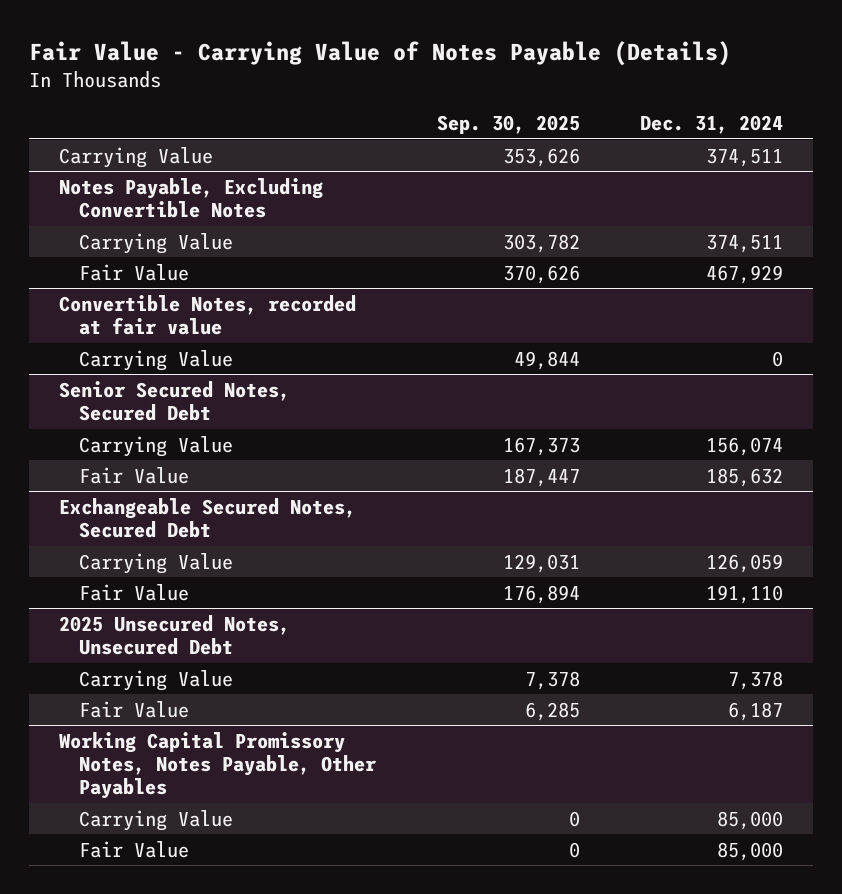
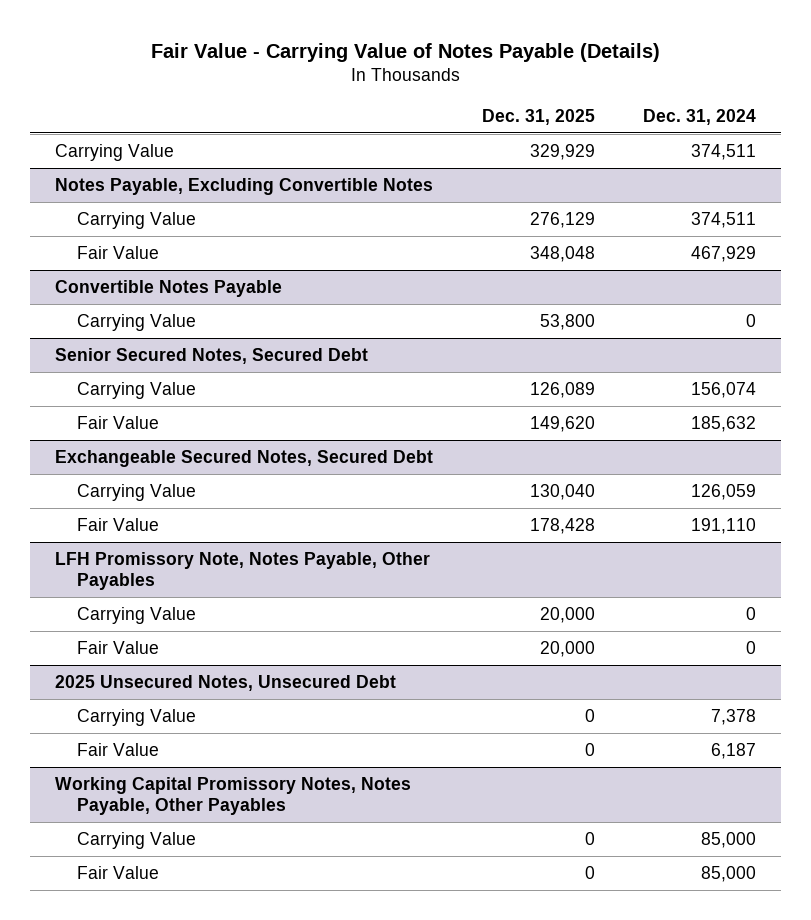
- | Sep. 30, 2025 | Dec. 31, 2024
+ | Dec. 31, 2025 | Dec. 31, 2024
- Convertible Notes, recorded at fair value
+ Convertible Notes Payable
+ LFH Promissory Note, Notes Payable, Other Payables
+ Carrying Value | 20,000 | 0
+ Fair Value | 20,000 | 0

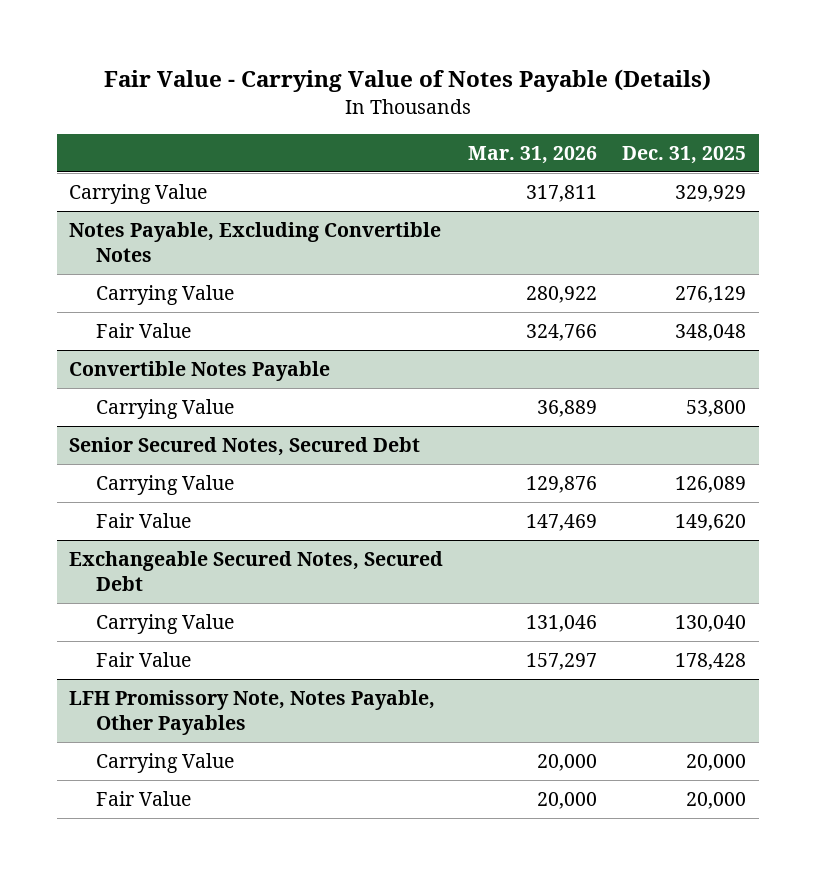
- | Dec. 31, 2025 | Dec. 31, 2024
+ | Mar. 31, 2026 | Dec. 31, 2025
- 2025 Unsecured Notes, Unsecured Debt
- Carrying Value | 0 | 7,378
- Fair Value | 0 | 6,187
- Working Capital Promissory Notes, Notes Payable, Other Payables
- Carrying Value | 0 | 85,000
- Fair Value | 0 | 85,000

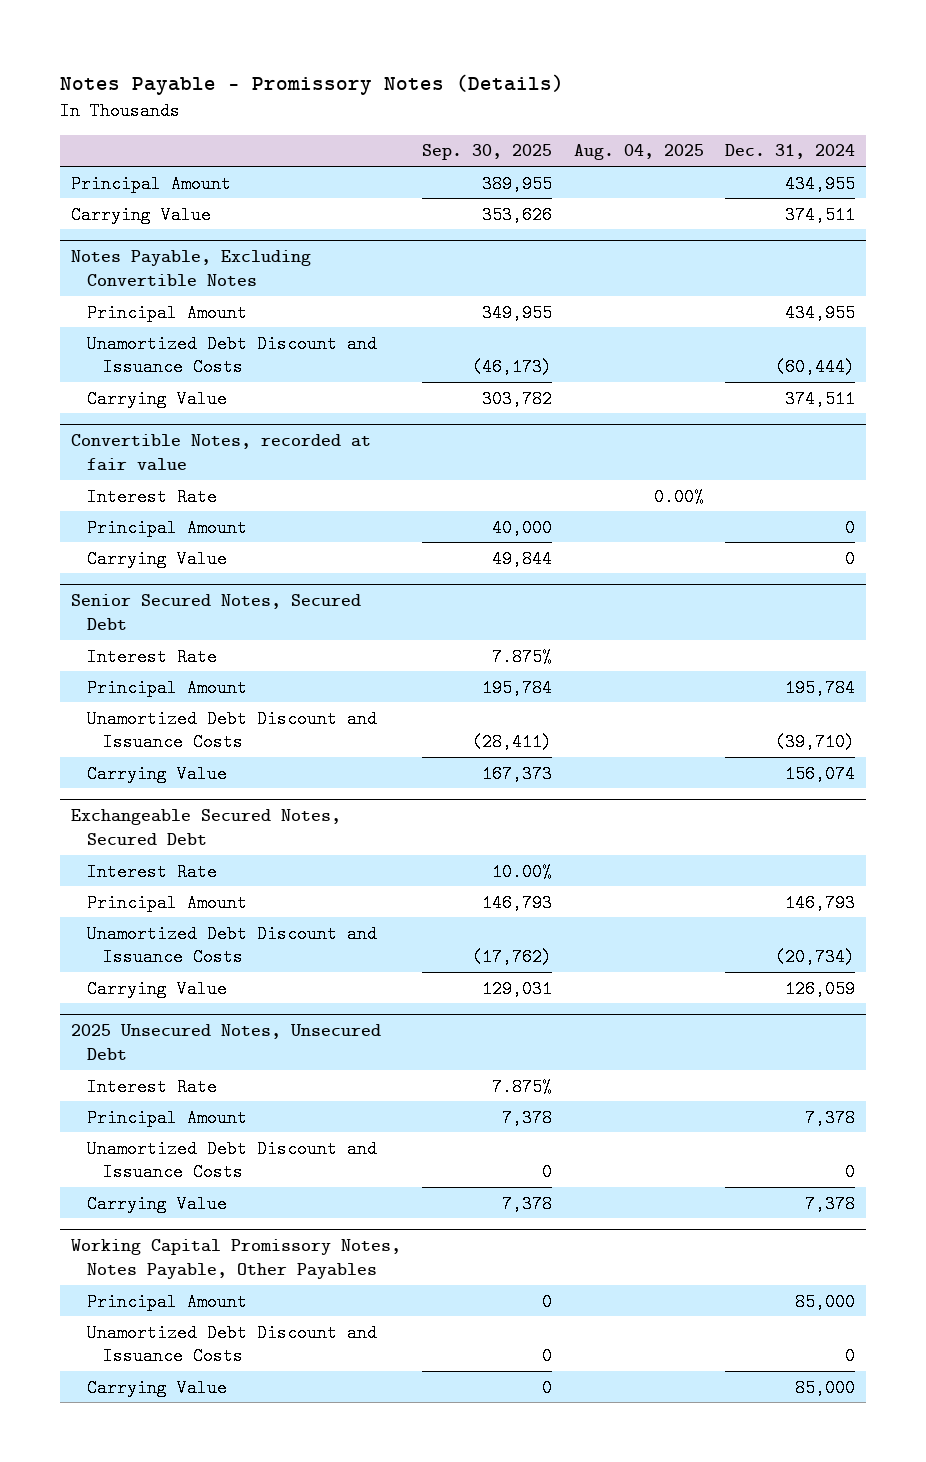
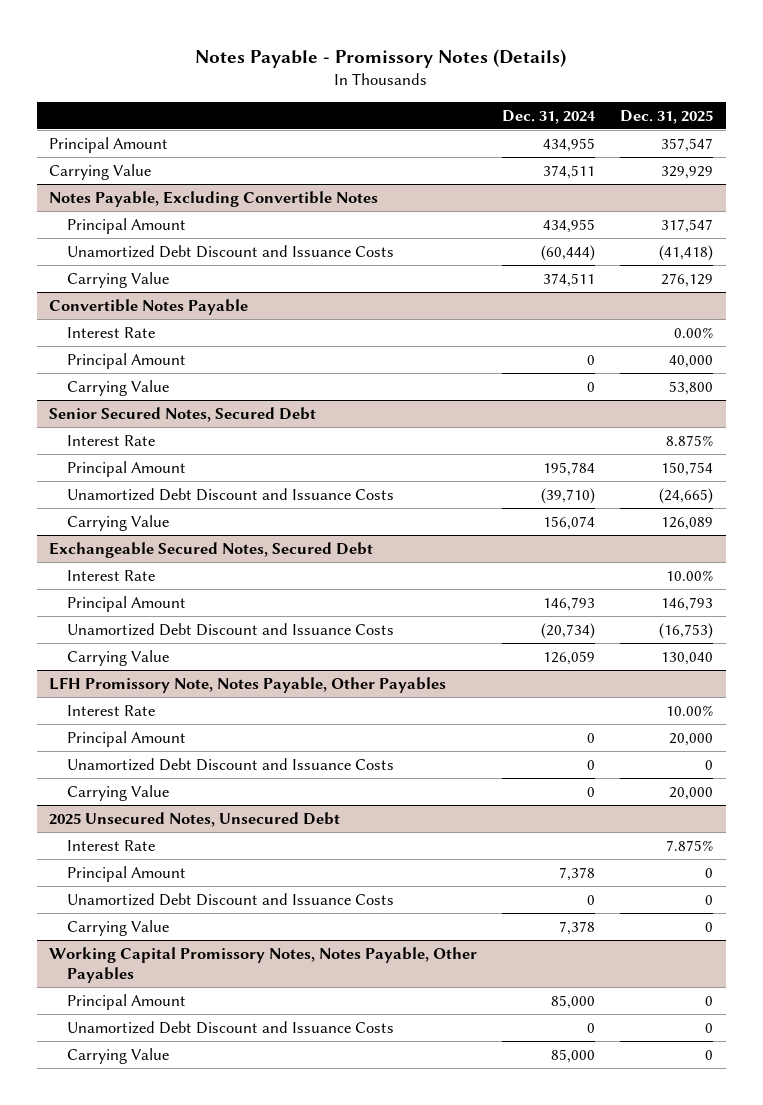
- | Sep. 30, 2025 | Aug. 04, 2025 | Dec. 31, 2024
+ | Dec. 31, 2024 | Dec. 31, 2025
- Convertible Notes, recorded at fair value
+ Convertible Notes Payable
+ LFH Promissory Note, Notes Payable, Other Payables
+ Interest Rate | | 10.00%
+ Principal Amount | 0 | 20,000
+ Unamortized Debt Discount and Issuance Costs | 0 | 0
+ Carrying Value | 0 | 20,000

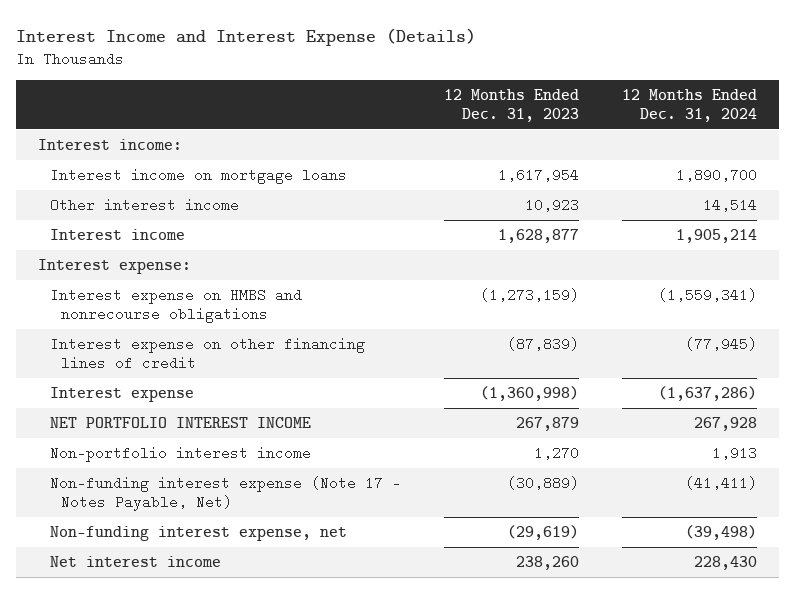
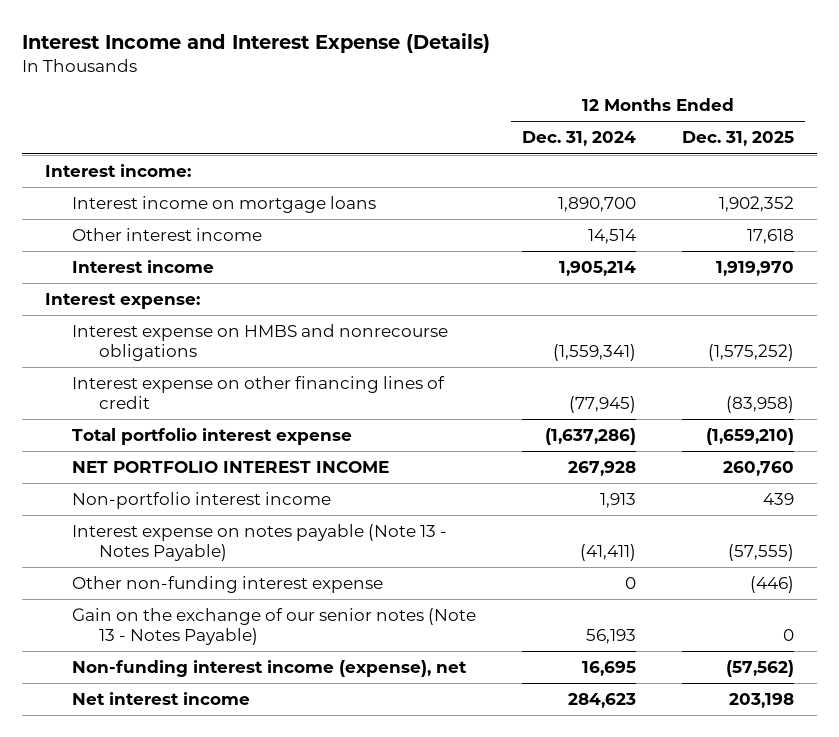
- | 12 Months Ended Dec. 31, 2023 | 12 Months Ended Dec. 31, 2024
+ | 12 Months Ended Dec. 31, 2024 | 12 Months Ended Dec. 31, 2025
- Interest expense | (1,360,998) | (1,637,286)
+ Total portfolio interest expense | (1,637,286) | (1,659,210)
- Non-funding interest expense (Note 17 - Notes Payable, Net) | (30,889) | (41,411)
- Non-funding interest expense, net | (29,619) | (39,498)
- Net interest income | 238,260 | 228,430
+ Interest expense on notes payable (Note 13 - Notes Payable) | (41,411) | (57,555)
+ Other non-funding interest expense | 0 | (446)
+ Gain on the exchange of our senior notes (Note 13 - Notes Payable) | 56,193 | 0
+ Non-funding interest income (expense), net | 16,695 | (57,562)
+ Net interest income | 284,623 | 203,198

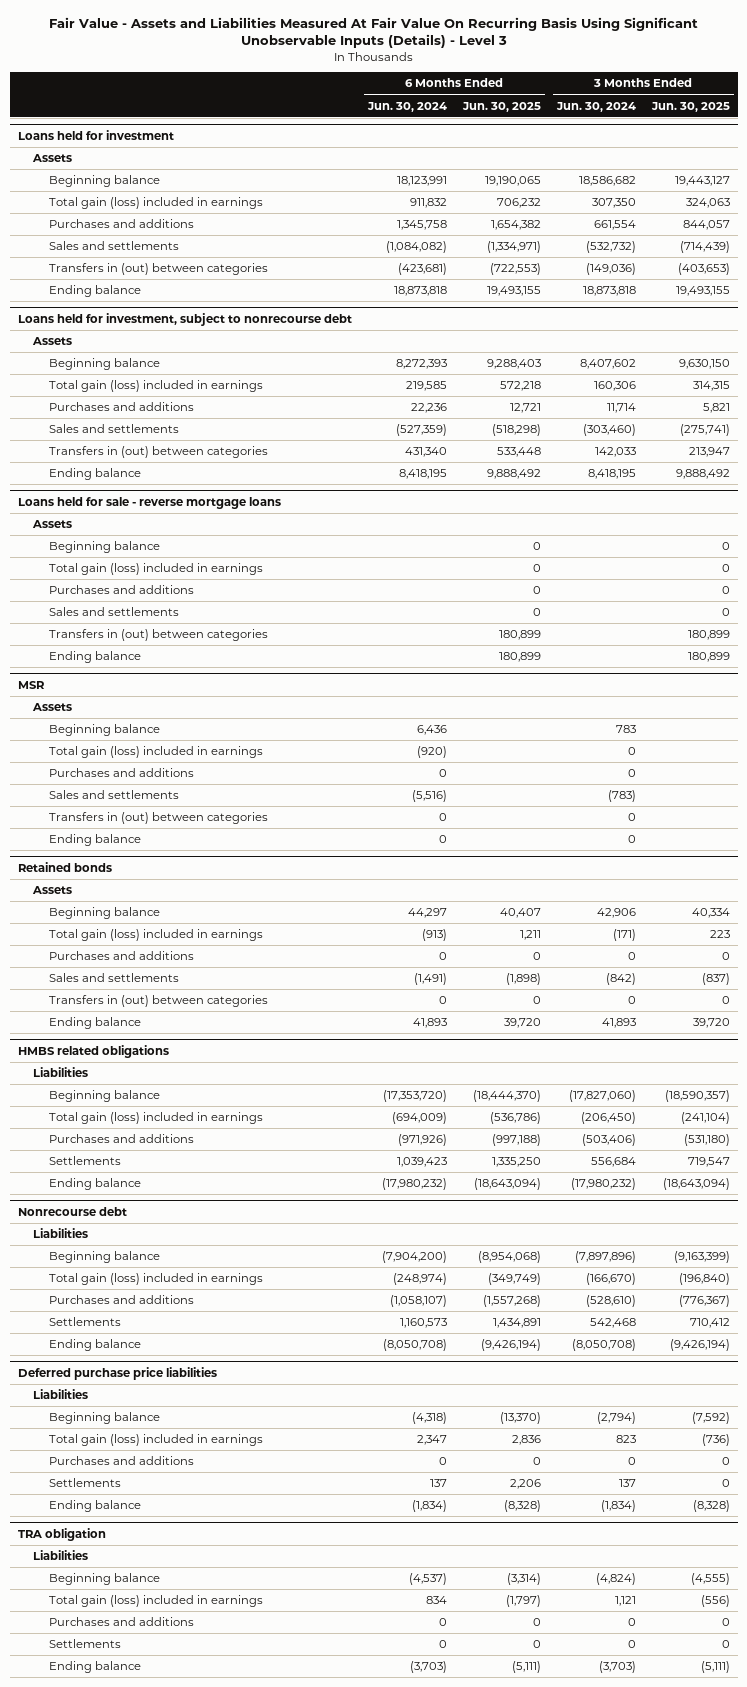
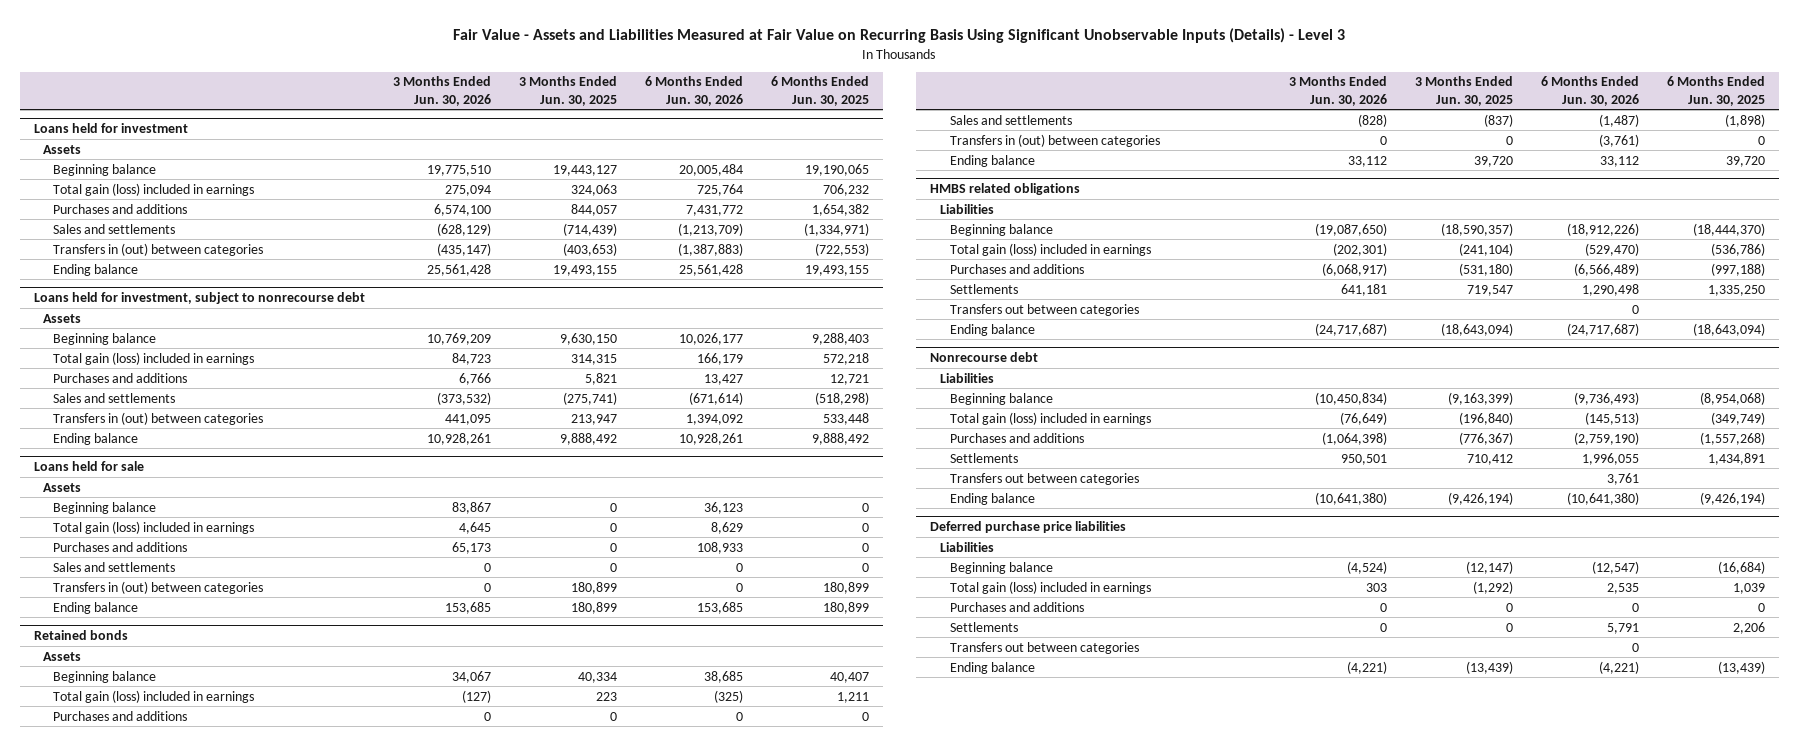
- Fair Value - Assets and Liabilities Measured At Fair Value On Recurring Basis Using Significant Unobservable Inputs (Details) - Level 3
+ Fair Value - Assets and Liabilities Measured at Fair Value on Recurring Basis Using Significant Unobservable Inputs (Details) - Level 3
- | 6 Months Ended Jun. 30, 2024 | 6 Months Ended Jun. 30, 2025 | 3 Months Ended Jun. 30, 2024 | 3 Months Ended Jun. 30, 2025
+ | 3 Months Ended Jun. 30, 2026 | 3 Months Ended Jun. 30, 2025 | 6 Months Ended Jun. 30, 2026 | 6 Months Ended Jun. 30, 2025
- Loans held for sale - reverse mortgage loans
+ Loans held for sale
- MSR
- Assets
- Beginning balance | 6,436 | | 783 |
- Total gain (loss) included in earnings | (920) | | 0 |
- Purchases and additions | 0 | | 0 |
- Sales and settlements | (5,516) | | (783) |
- Transfers in (out) between categories | 0 | | 0 |
- Ending balance | 0 | | 0 |
@ HMBS related obligations
+ Transfers out between categories | | | 0 |
@ Nonrecourse debt
+ Transfers out between categories | | | 3,761 |
@ Deferred purchase price liabilities
- Beginning balance | (4,318) | (13,370) | (2,794) | (7,592)
- Total gain (loss) included in earnings | 2,347 | 2,836 | 823 | (736)
+ Beginning balance | (4,524) | (12,147) | (12,547) | (16,684)
+ Total gain (loss) included in earnings | 303 | (1,292) | 2,535 | 1,039
- Ending balance | (1,834) | (8,328) | (1,834) | (8,328)
- TRA obligation
- Liabilities
- Beginning balance | (4,537) | (3,314) | (4,824) | (4,555)
- Total gain (loss) included in earnings | 834 | (1,797) | 1,121 | (556)
- Purchases and additions | 0 | 0 | 0 | 0
- Settlements | 0 | 0 | 0 | 0
- Ending balance | (3,703) | (5,111) | (3,703) | (5,111)
@ Deferred purchase price liabilities
+ Transfers out between categories | | | 0 |
+ Ending balance | (4,221) | (13,439) | (4,221) | (13,439)

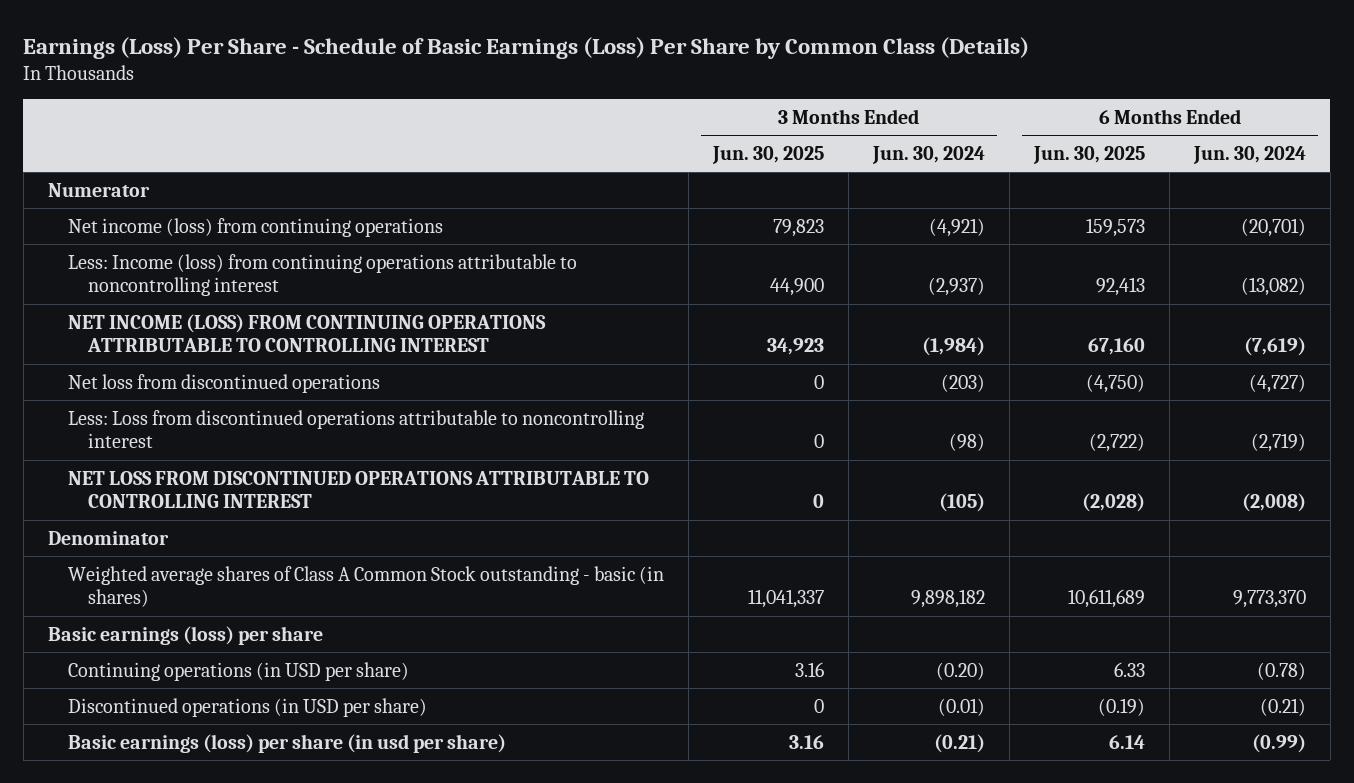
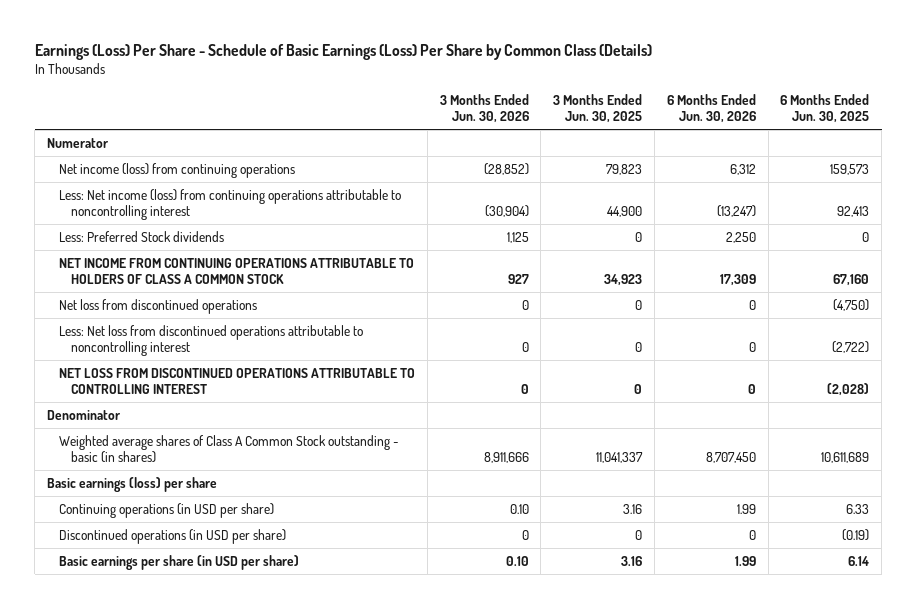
- | 3 Months Ended Jun. 30, 2025 | 3 Months Ended Jun. 30, 2024 | 6 Months Ended Jun. 30, 2025 | 6 Months Ended Jun. 30, 2024
+ | 3 Months Ended Jun. 30, 2026 | 3 Months Ended Jun. 30, 2025 | 6 Months Ended Jun. 30, 2026 | 6 Months Ended Jun. 30, 2025
- Less: Income (loss) from continuing operations attributable to noncontrolling interest | 44,900 | (2,937) | 92,413 | (13,082)
- NET INCOME (LOSS) FROM CONTINUING OPERATIONS ATTRIBUTABLE TO CONTROLLING INTEREST | 34,923 | (1,984) | 67,160 | (7,619)
+ Less: Net income (loss) from continuing operations attributable to noncontrolling interest | (30,904) | 44,900 | (13,247) | 92,413
+ Less: Preferred Stock dividends | 1,125 | 0 | 2,250 | 0
+ NET INCOME FROM CONTINUING OPERATIONS ATTRIBUTABLE TO HOLDERS OF CLASS A COMMON STOCK | 927 | 34,923 | 17,309 | 67,160
- Less: Loss from discontinued operations attributable to noncontrolling interest | 0 | (98) | (2,722) | (2,719)
+ Less: Net loss from discontinued operations attributable to noncontrolling interest | 0 | 0 | 0 | (2,722)
- Basic earnings (loss) per share (in usd per share) | 3.16 | (0.21) | 6.14 | (0.99)
+ Basic earnings per share (in USD per share) | 0.10 | 3.16 | 1.99 | 6.14

